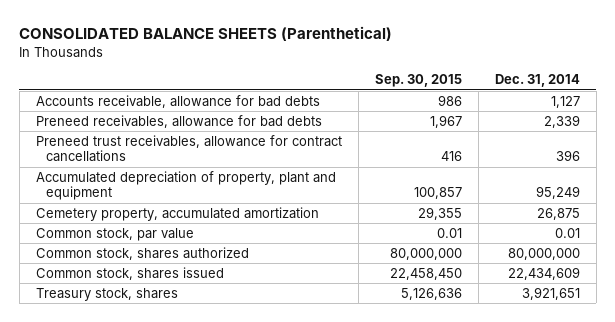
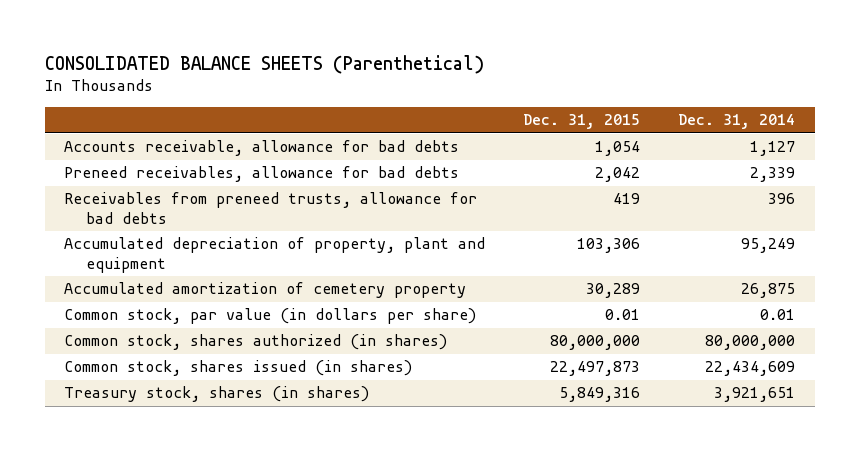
- | Sep. 30, 2015 | Dec. 31, 2014
+ | Dec. 31, 2015 | Dec. 31, 2014
- Preneed trust receivables, allowance for contract cancellations | 416 | 396
+ Receivables from preneed trusts, allowance for bad debts | 419 | 396
- Cemetery property, accumulated amortization | 29,355 | 26,875
- Common stock, par value | 0.01 | 0.01
- Common stock, shares authorized | 80,000,000 | 80,000,000
- Common stock, shares issued | 22,458,450 | 22,434,609
- Treasury stock, shares | 5,126,636 | 3,921,651
+ Accumulated amortization of cemetery property | 30,289 | 26,875
+ Common stock, par value (in dollars per share) | 0.01 | 0.01
+ Common stock, shares authorized (in shares) | 80,000,000 | 80,000,000
+ Common stock, shares issued (in shares) | 22,497,873 | 22,434,609
+ Treasury stock, shares (in shares) | 5,849,316 | 3,921,651

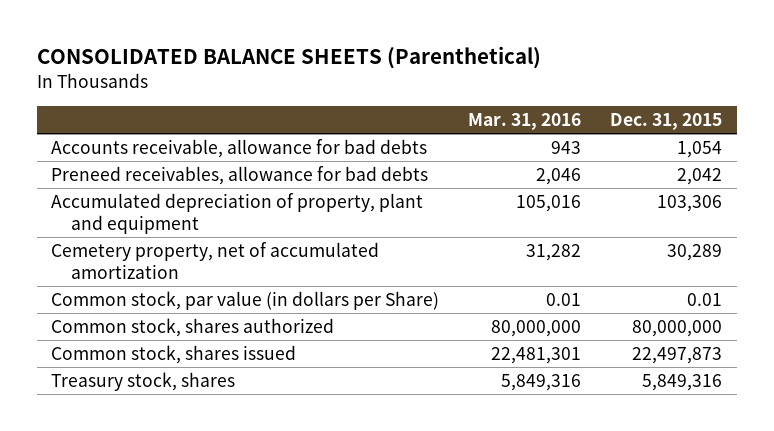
- | Dec. 31, 2015 | Dec. 31, 2014
+ | Mar. 31, 2016 | Dec. 31, 2015
- Receivables from preneed trusts, allowance for bad debts | 419 | 396
- Accumulated amortization of cemetery property | 30,289 | 26,875
- Common stock, par value (in dollars per share) | 0.01 | 0.01
- Common stock, shares authorized (in shares) | 80,000,000 | 80,000,000
- Common stock, shares issued (in shares) | 22,497,873 | 22,434,609
- Treasury stock, shares (in shares) | 5,849,316 | 3,921,651
+ Cemetery property, net of accumulated amortization | 31,282 | 30,289
+ Common stock, par value (in dollars per Share) | 0.01 | 0.01
+ Common stock, shares authorized | 80,000,000 | 80,000,000
+ Common stock, shares issued | 22,481,301 | 22,497,873
+ Treasury stock, shares | 5,849,316 | 5,849,316

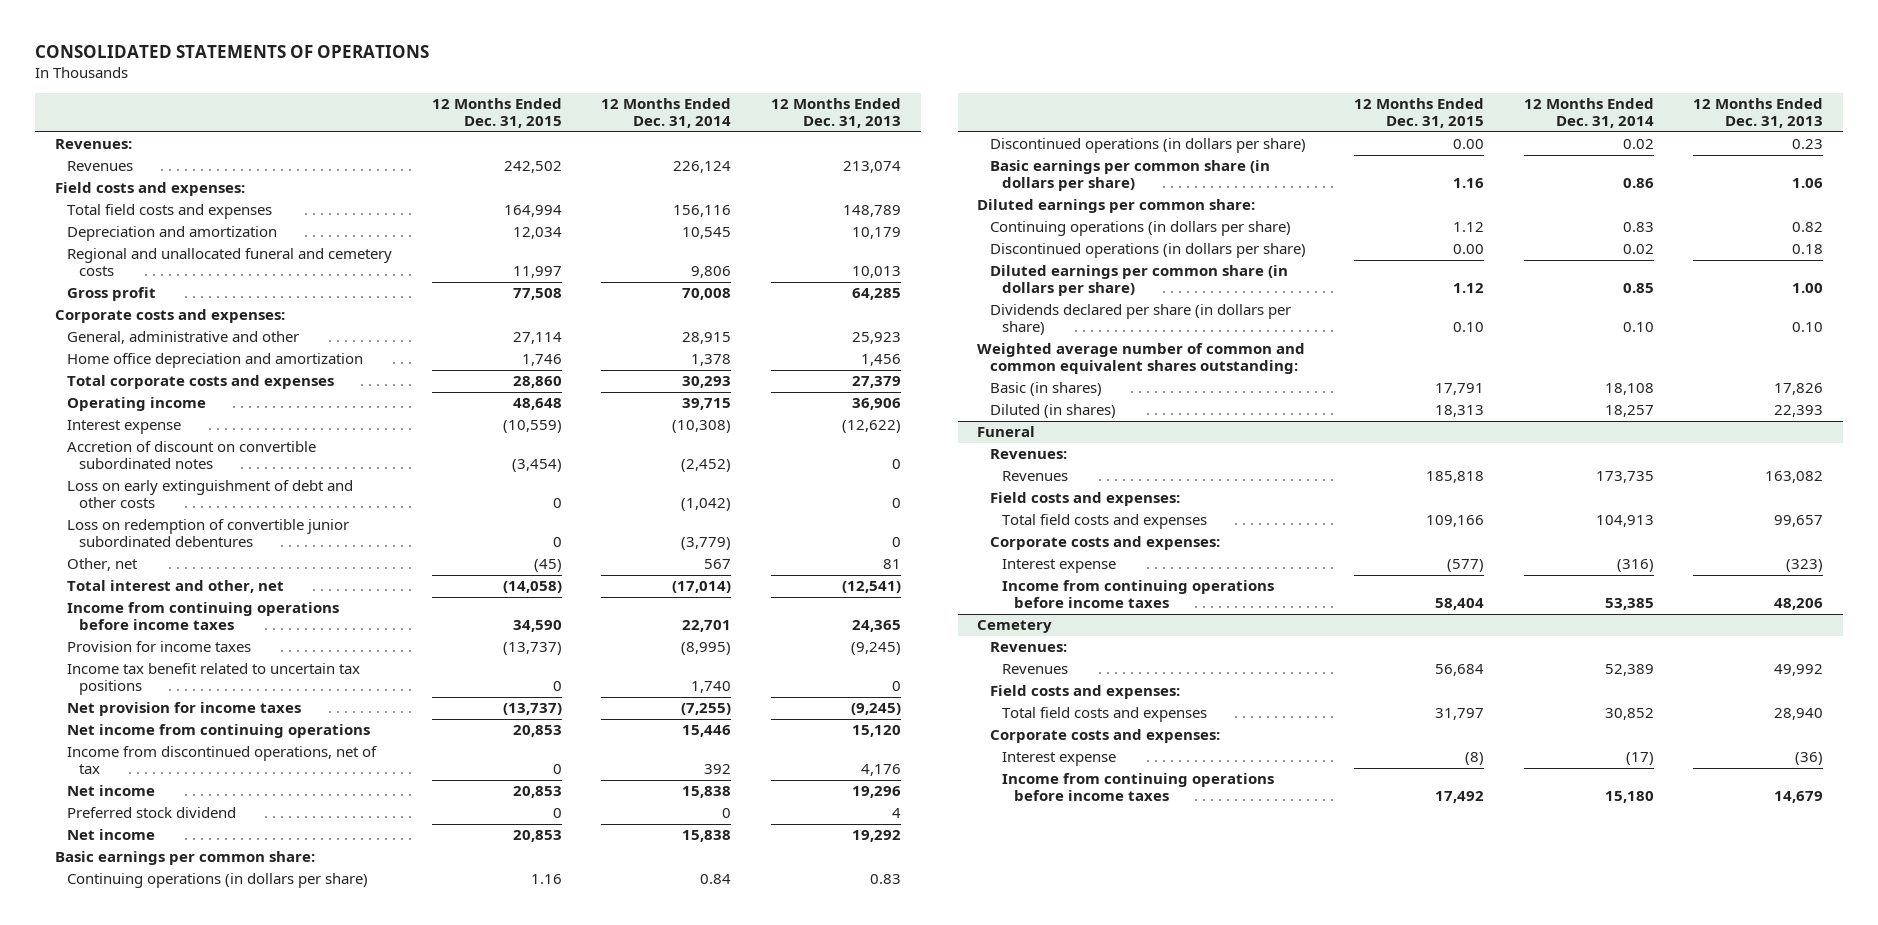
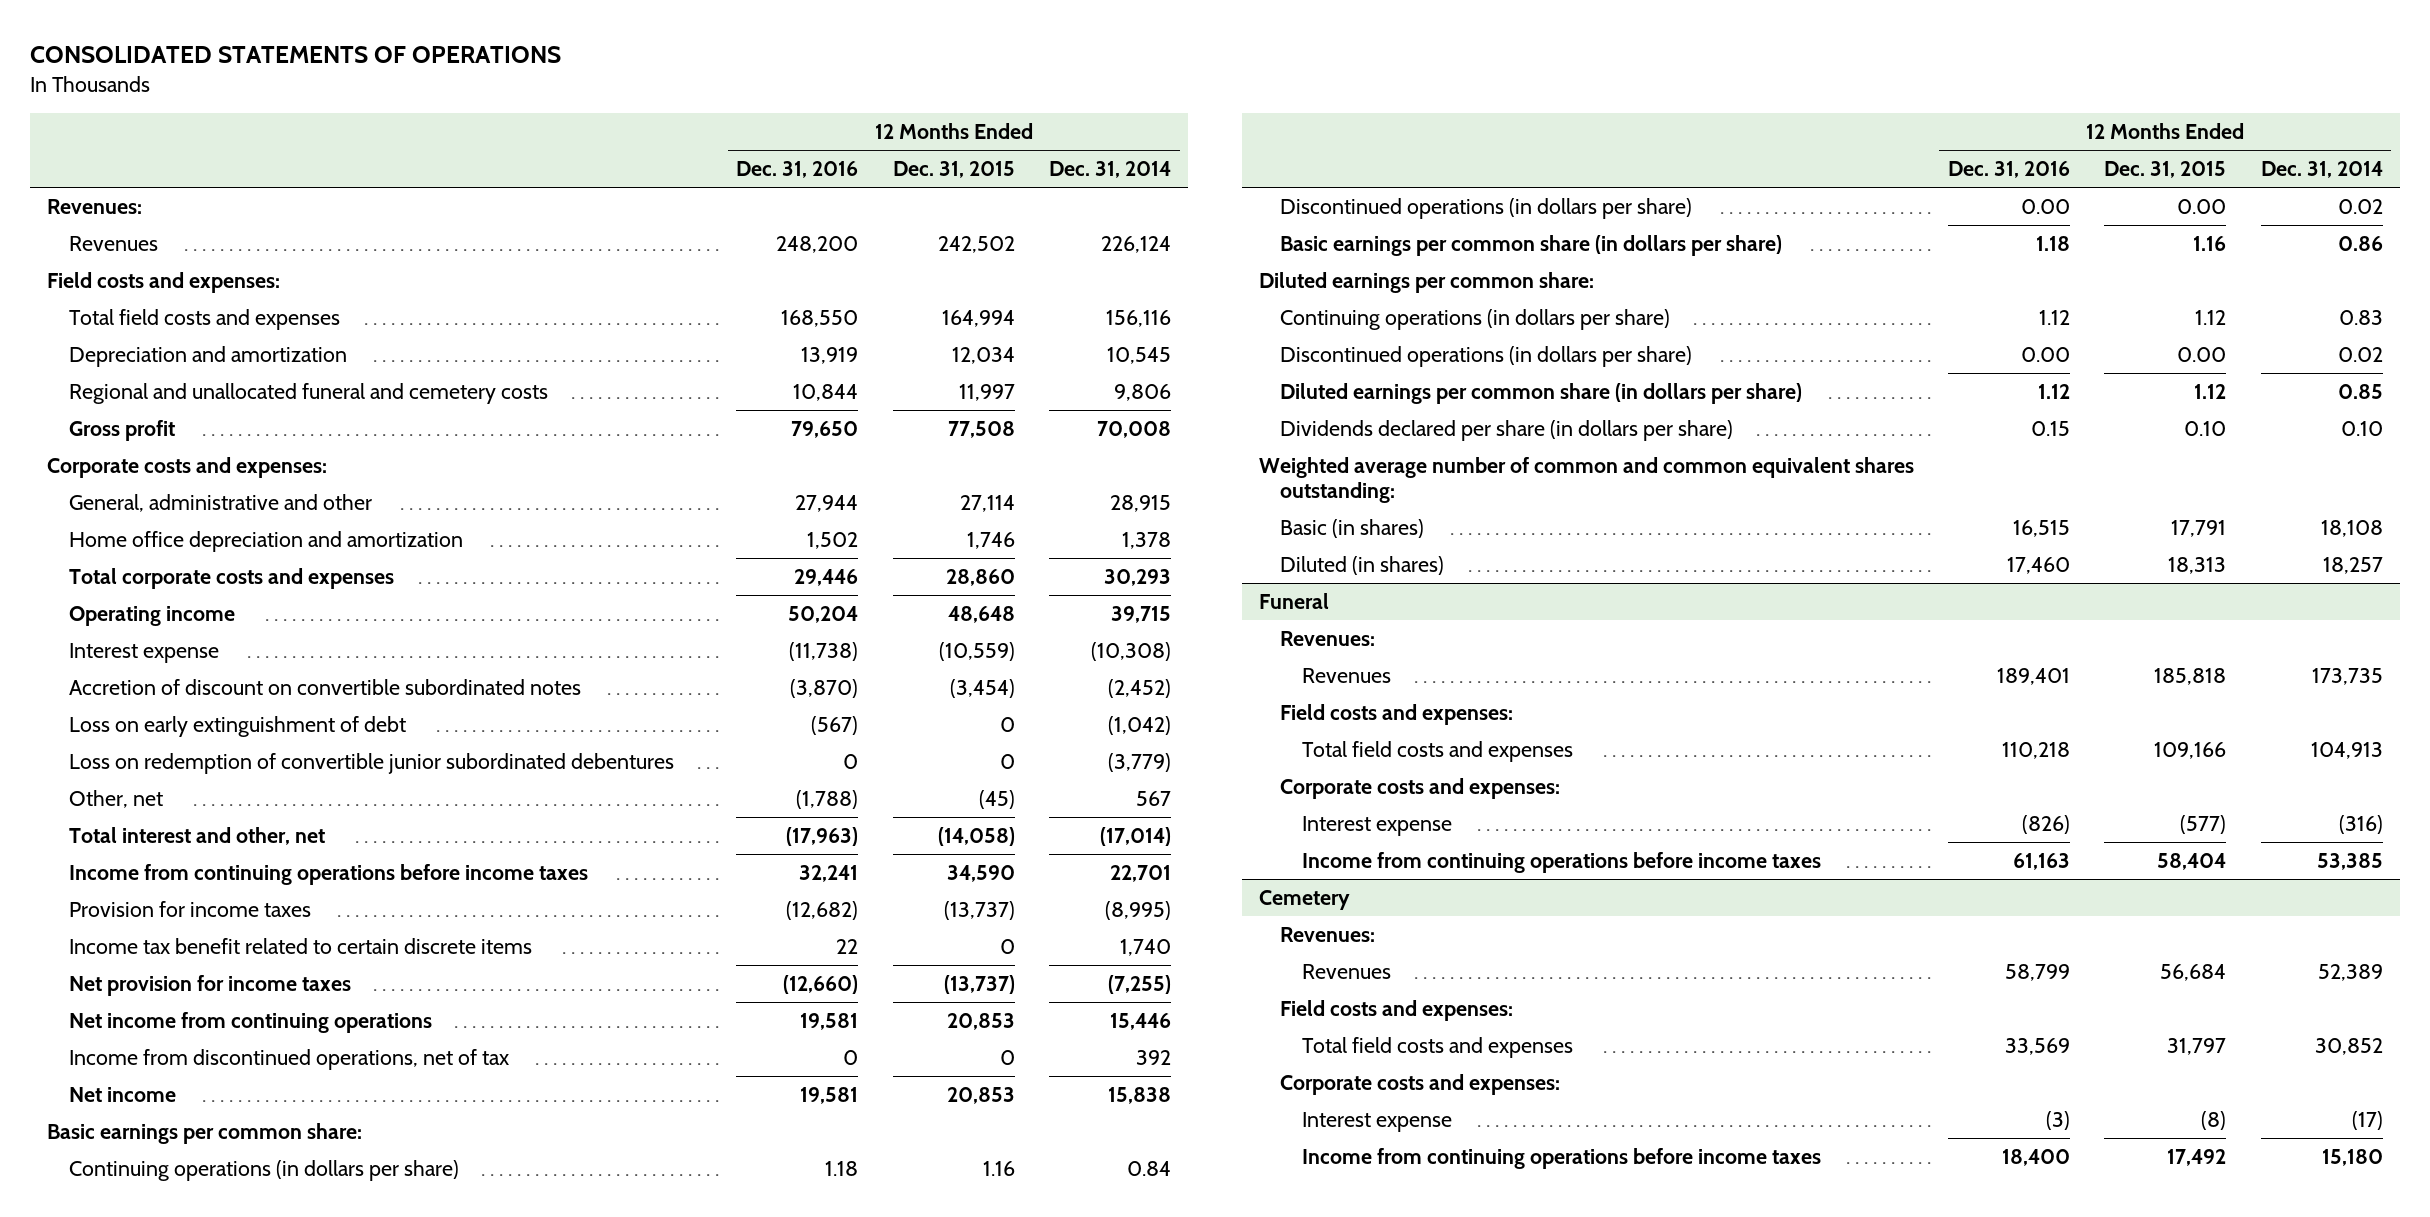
- | 12 Months Ended Dec. 31, 2015 | 12 Months Ended Dec. 31, 2014 | 12 Months Ended Dec. 31, 2013
+ | 12 Months Ended Dec. 31, 2016 | 12 Months Ended Dec. 31, 2015 | 12 Months Ended Dec. 31, 2014
- Loss on early extinguishment of debt and other costs | 0 | (1,042) | 0
+ Loss on early extinguishment of debt | (567) | 0 | (1,042)
- Income tax benefit related to uncertain tax positions | 0 | 1,740 | 0
+ Income tax benefit related to certain discrete items | 22 | 0 | 1,740
- Preferred stock dividend | 0 | 0 | 4
- Net income | 20,853 | 15,838 | 19,292

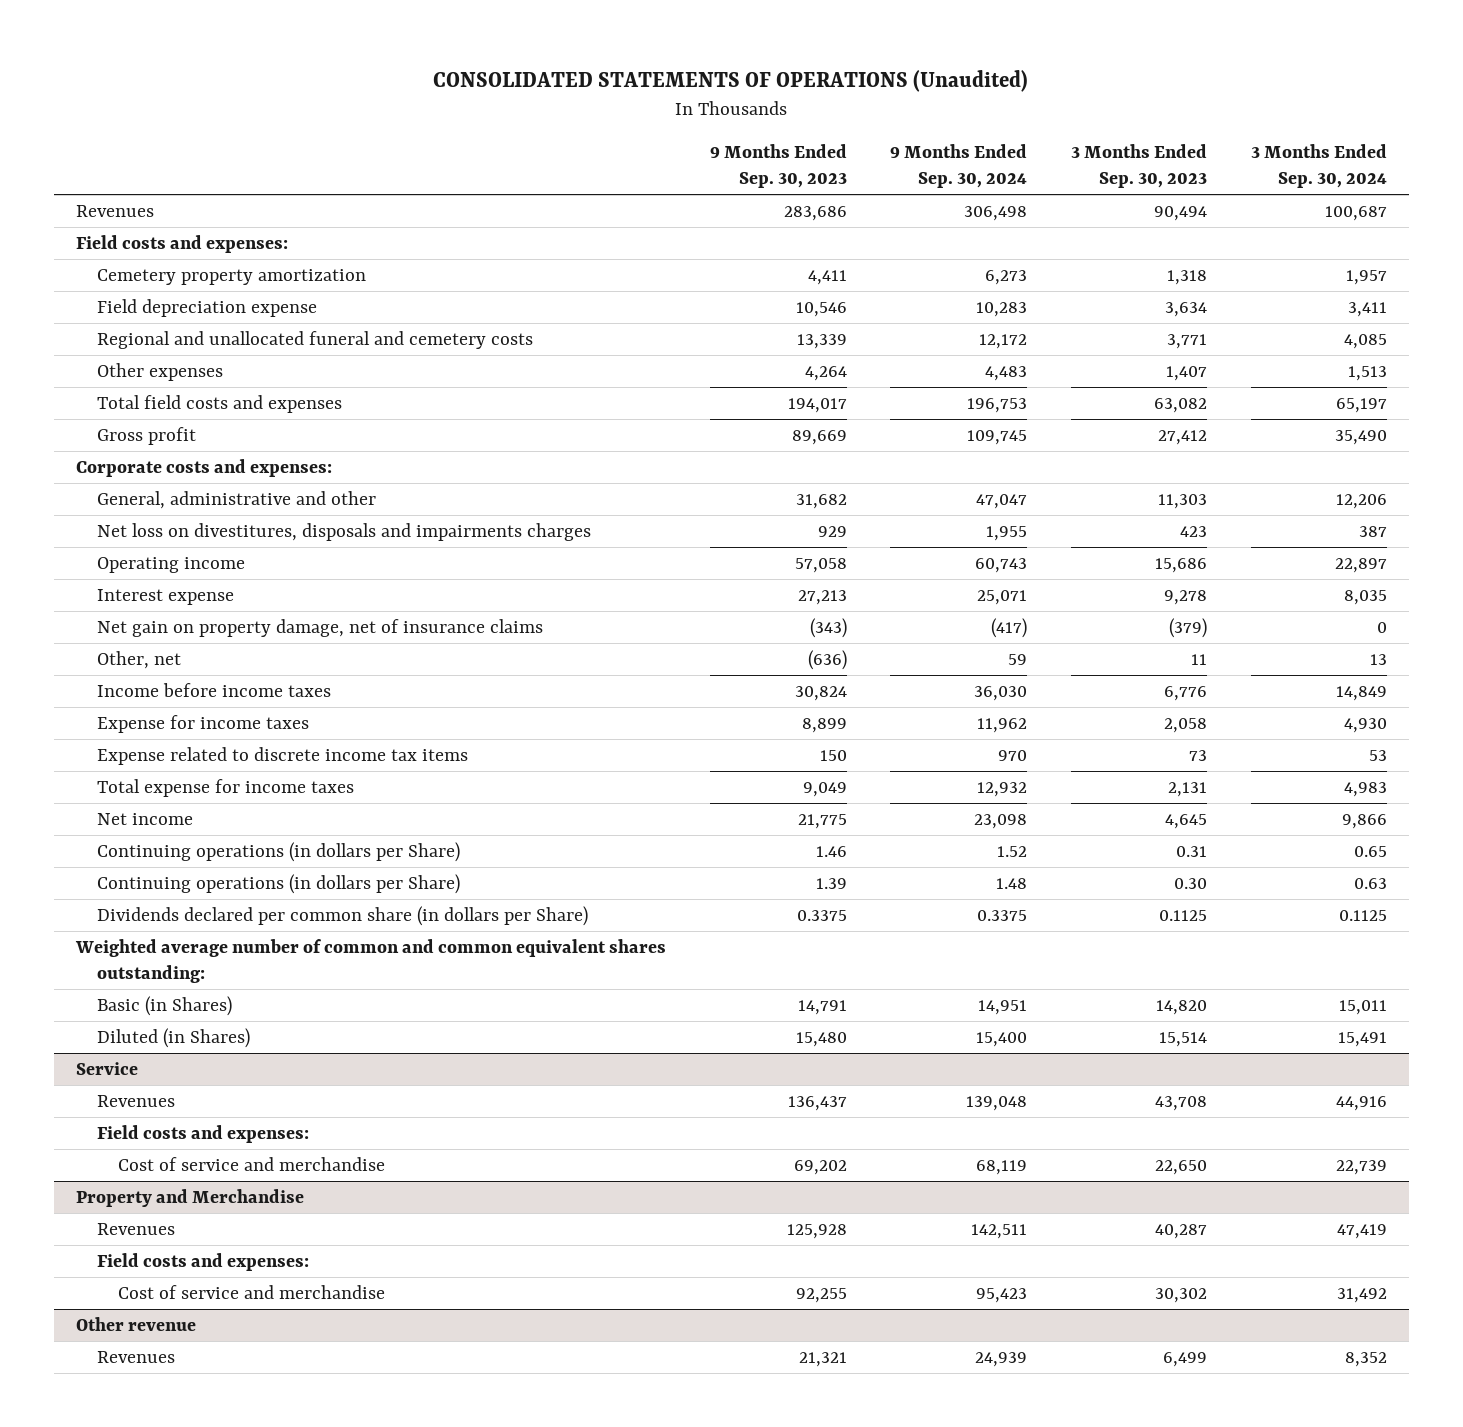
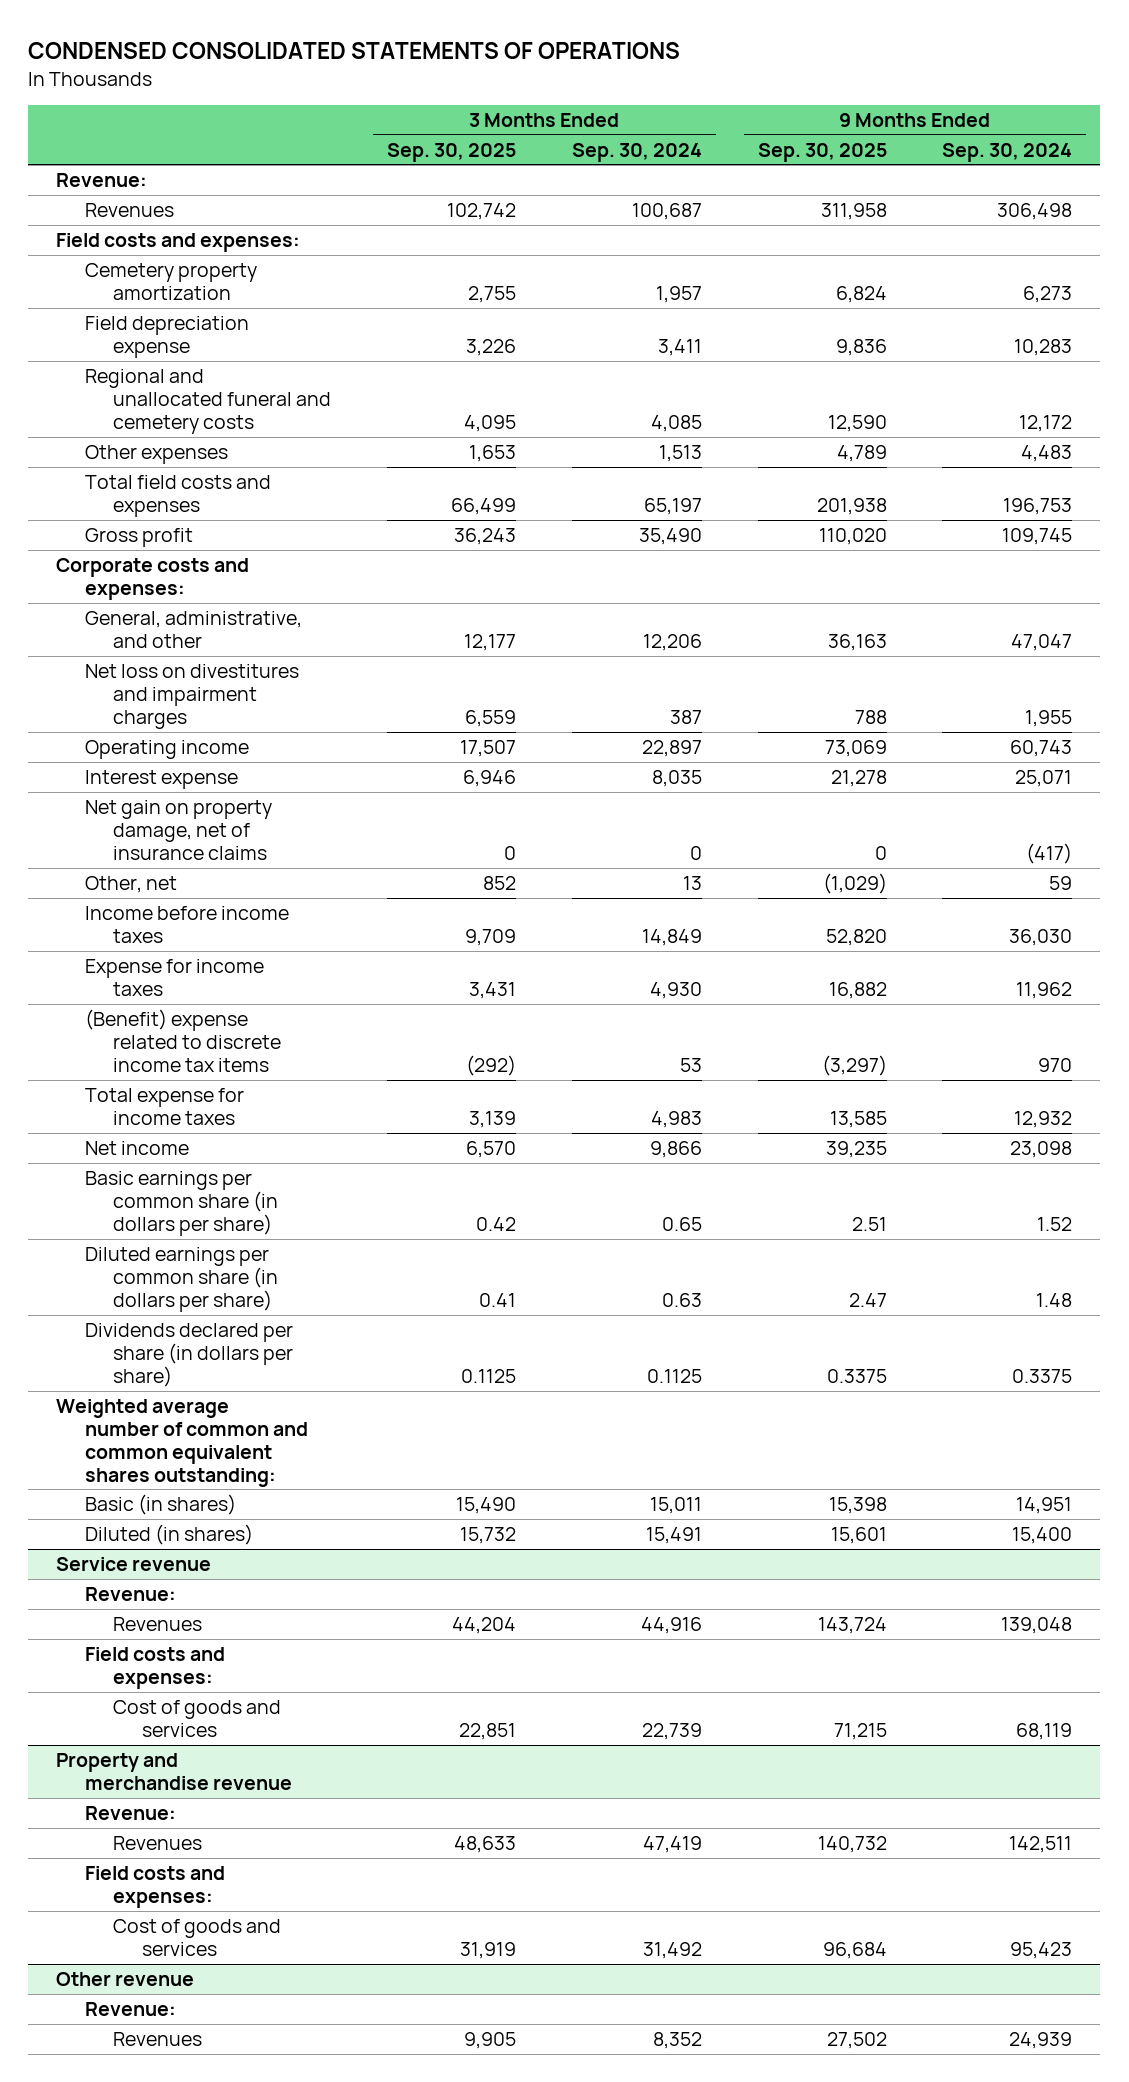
- CONSOLIDATED STATEMENTS OF OPERATIONS (Unaudited)
+ CONDENSED CONSOLIDATED STATEMENTS OF OPERATIONS
- | 9 Months Ended Sep. 30, 2023 | 9 Months Ended Sep. 30, 2024 | 3 Months Ended Sep. 30, 2023 | 3 Months Ended Sep. 30, 2024
+ | 3 Months Ended Sep. 30, 2025 | 3 Months Ended Sep. 30, 2024 | 9 Months Ended Sep. 30, 2025 | 9 Months Ended Sep. 30, 2024
+ Revenue:
- General, administrative and other | 31,682 | 47,047 | 11,303 | 12,206
- Net loss on divestitures, disposals and impairments charges | 929 | 1,955 | 423 | 387
+ General, administrative, and other | 12,177 | 12,206 | 36,163 | 47,047
+ Net loss on divestitures and impairment charges | 6,559 | 387 | 788 | 1,955
- Expense related to discrete income tax items | 150 | 970 | 73 | 53
+ (Benefit) expense related to discrete income tax items | (292) | 53 | (3,297) | 970
- Continuing operations (in dollars per Share) | 1.46 | 1.52 | 0.31 | 0.65
- Continuing operations (in dollars per Share) | 1.39 | 1.48 | 0.30 | 0.63
- Dividends declared per common share (in dollars per Share) | 0.3375 | 0.3375 | 0.1125 | 0.1125
+ Basic earnings per common share (in dollars per share) | 0.42 | 0.65 | 2.51 | 1.52
+ Diluted earnings per common share (in dollars per share) | 0.41 | 0.63 | 2.47 | 1.48
+ Dividends declared per share (in dollars per share) | 0.1125 | 0.1125 | 0.3375 | 0.3375
- Basic (in Shares) | 14,791 | 14,951 | 14,820 | 15,011
- Diluted (in Shares) | 15,480 | 15,400 | 15,514 | 15,491
- Service
+ Basic (in shares) | 15,490 | 15,011 | 15,398 | 14,951
+ Diluted (in shares) | 15,732 | 15,491 | 15,601 | 15,400
+ Service revenue
+ Revenue:
- Cost of service and merchandise | 69,202 | 68,119 | 22,650 | 22,739
- Property and Merchandise
+ Cost of goods and services | 22,851 | 22,739 | 71,215 | 68,119
+ Property and merchandise revenue
+ Revenue:
- Cost of service and merchandise | 92,255 | 95,423 | 30,302 | 31,492
+ Cost of goods and services | 31,919 | 31,492 | 96,684 | 95,423
@ Other revenue
+ Revenue:

